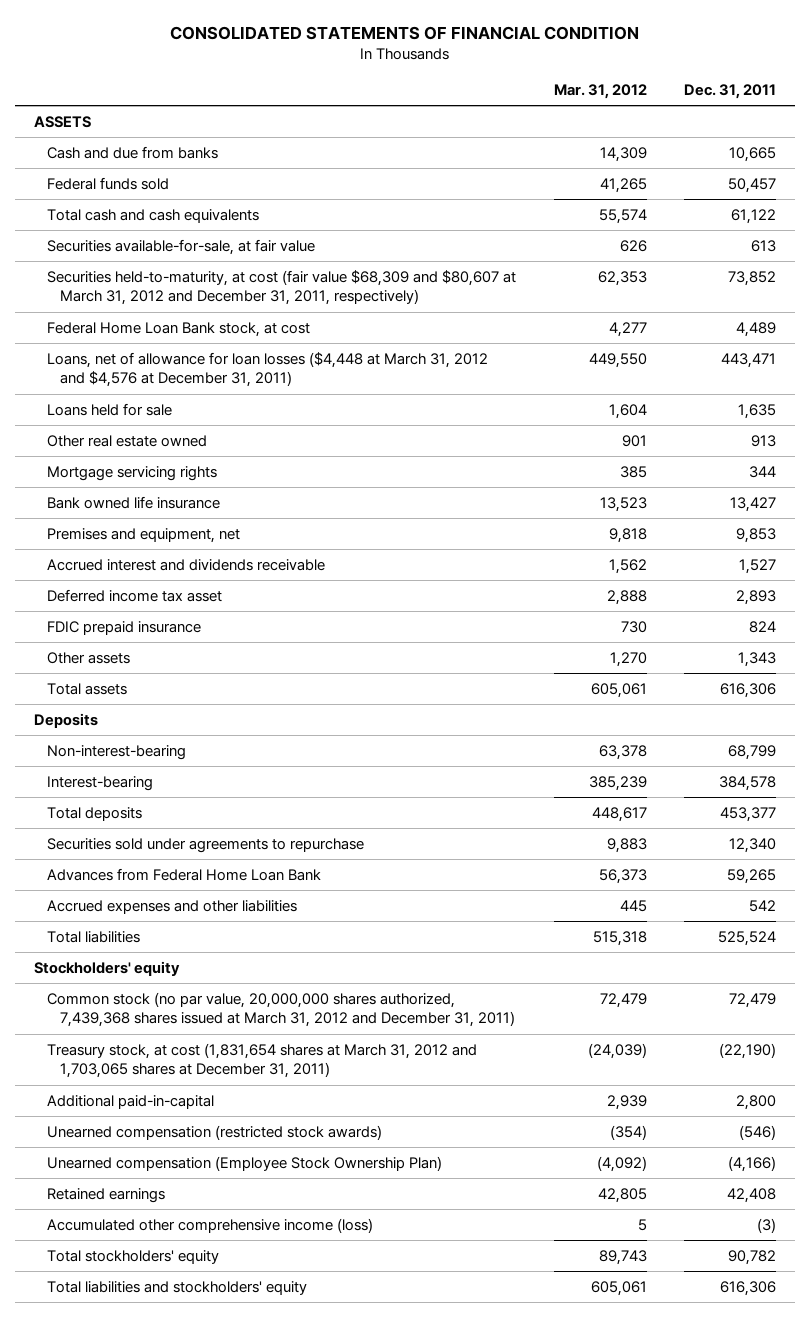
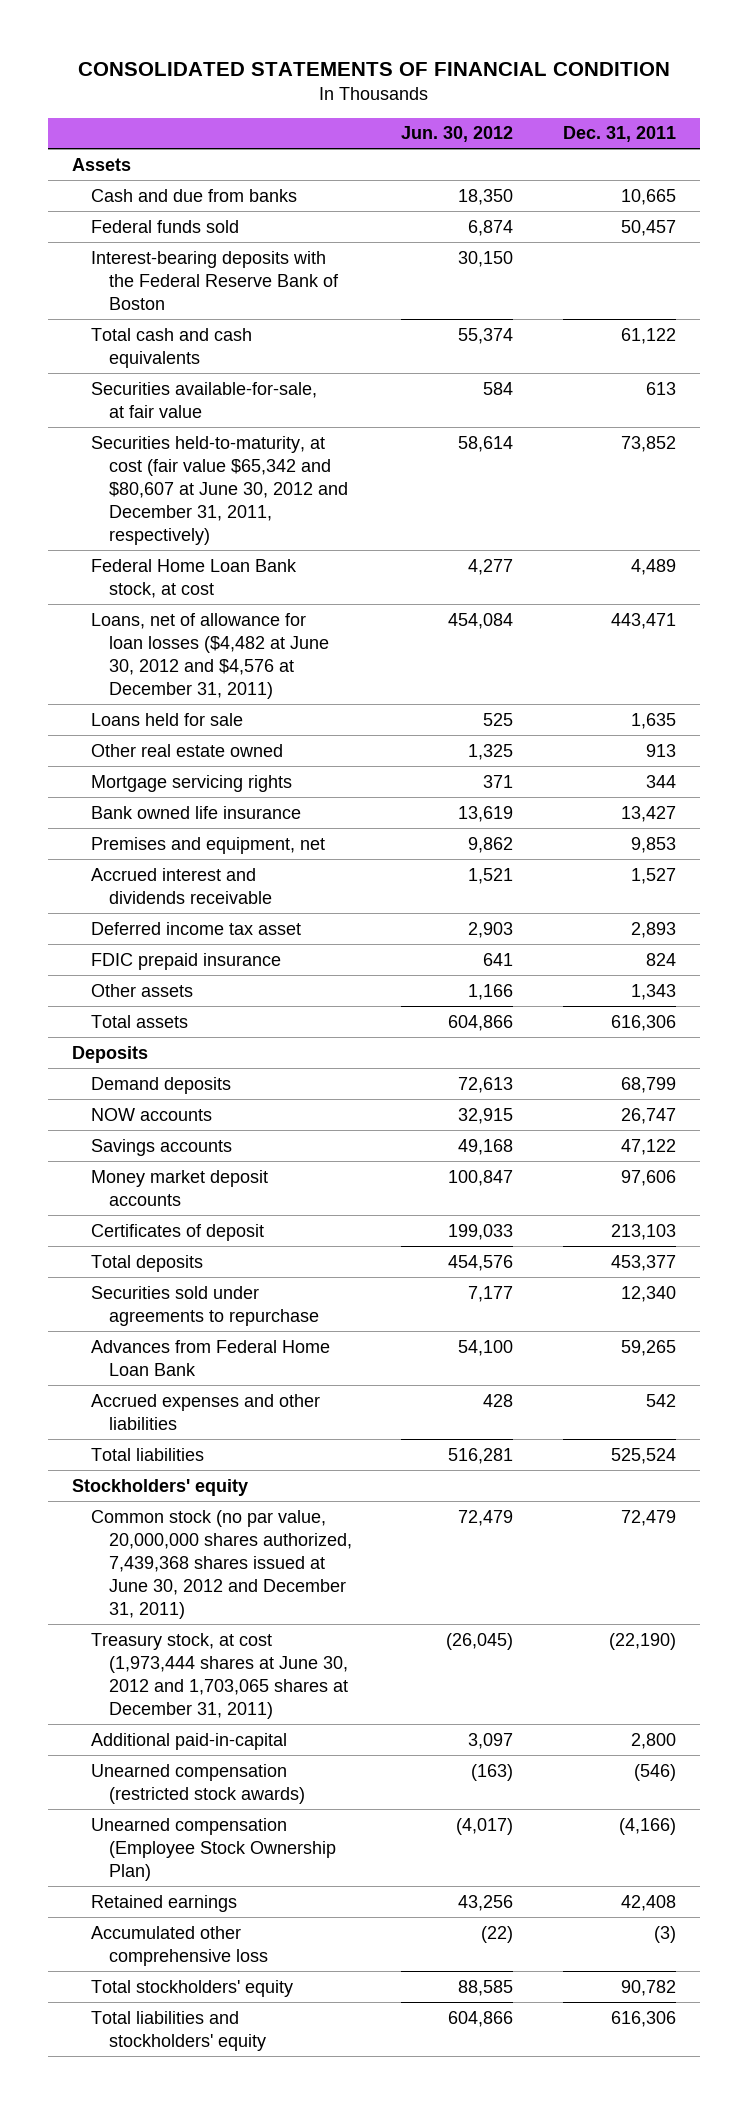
- | Mar. 31, 2012 | Dec. 31, 2011
+ | Jun. 30, 2012 | Dec. 31, 2011
- ASSETS
+ Assets
+ Interest-bearing deposits with the Federal Reserve Bank of Boston | 30,150 |
- Securities held-to-maturity, at cost (fair value $68,309 and $80,607 at March 31, 2012 and December 31, 2011, respectively) | 62,353 | 73,852
+ Securities held-to-maturity, at cost (fair value $65,342 and $80,607 at June 30, 2012 and December 31, 2011, respectively) | 58,614 | 73,852
- Loans, net of allowance for loan losses ($4,448 at March 31, 2012 and $4,576 at December 31, 2011) | 449,550 | 443,471
+ Loans, net of allowance for loan losses ($4,482 at June 30, 2012 and $4,576 at December 31, 2011) | 454,084 | 443,471
- Non-interest-bearing | 63,378 | 68,799
- Interest-bearing | 385,239 | 384,578
+ Demand deposits | 72,613 | 68,799
+ NOW accounts | 32,915 | 26,747
+ Savings accounts | 49,168 | 47,122
+ Money market deposit accounts | 100,847 | 97,606
+ Certificates of deposit | 199,033 | 213,103
- Common stock (no par value, 20,000,000 shares authorized, 7,439,368 shares issued at March 31, 2012 and December 31, 2011) | 72,479 | 72,479
- Treasury stock, at cost (1,831,654 shares at March 31, 2012 and 1,703,065 shares at December 31, 2011) | (24,039) | (22,190)
+ Common stock (no par value, 20,000,000 shares authorized, 7,439,368 shares issued at June 30, 2012 and December 31, 2011) | 72,479 | 72,479
+ Treasury stock, at cost (1,973,444 shares at June 30, 2012 and 1,703,065 shares at December 31, 2011) | (26,045) | (22,190)
- Accumulated other comprehensive income (loss) | 5 | (3)
+ Accumulated other comprehensive loss | (22) | (3)

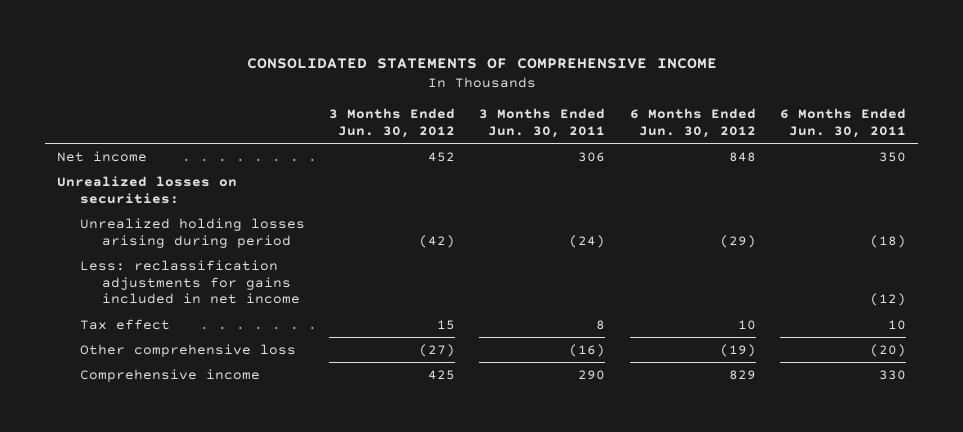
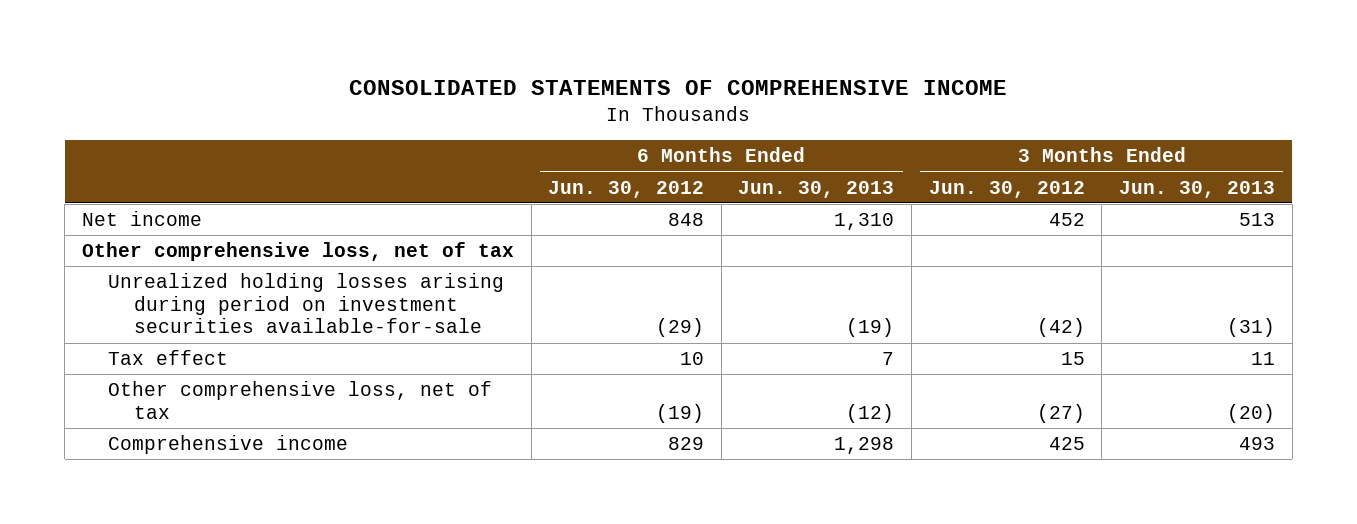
- | 3 Months Ended Jun. 30, 2012 | 3 Months Ended Jun. 30, 2011 | 6 Months Ended Jun. 30, 2012 | 6 Months Ended Jun. 30, 2011
+ | 6 Months Ended Jun. 30, 2012 | 6 Months Ended Jun. 30, 2013 | 3 Months Ended Jun. 30, 2012 | 3 Months Ended Jun. 30, 2013
- Unrealized losses on securities:
- Unrealized holding losses arising during period | (42) | (24) | (29) | (18)
- Less: reclassification adjustments for gains included in net income | | | | (12)
+ Other comprehensive loss, net of tax
+ Unrealized holding losses arising during period on investment securities available-for-sale | (29) | (19) | (42) | (31)
- Other comprehensive loss | (27) | (16) | (19) | (20)
+ Other comprehensive loss, net of tax | (19) | (12) | (27) | (20)

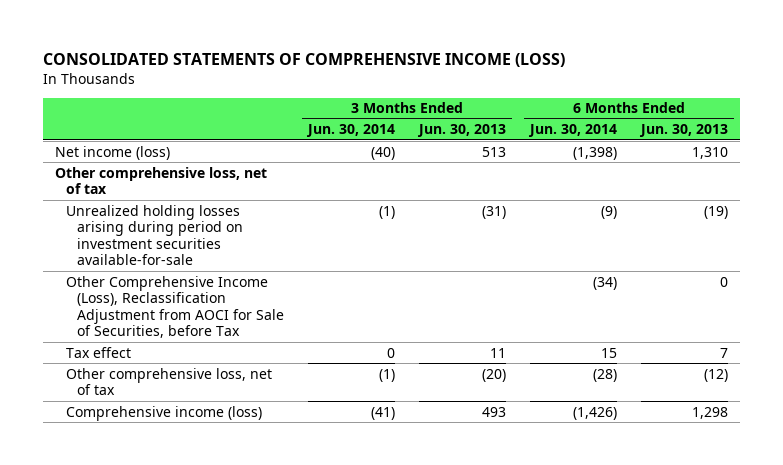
- CONSOLIDATED STATEMENTS OF COMPREHENSIVE INCOME
+ CONSOLIDATED STATEMENTS OF COMPREHENSIVE INCOME (LOSS)
- | 6 Months Ended Jun. 30, 2012 | 6 Months Ended Jun. 30, 2013 | 3 Months Ended Jun. 30, 2012 | 3 Months Ended Jun. 30, 2013
+ | 3 Months Ended Jun. 30, 2014 | 3 Months Ended Jun. 30, 2013 | 6 Months Ended Jun. 30, 2014 | 6 Months Ended Jun. 30, 2013
- Net income | 848 | 1,310 | 452 | 513
+ Net income (loss) | (40) | 513 | (1,398) | 1,310
+ Other Comprehensive Income (Loss), Reclassification Adjustment from AOCI for Sale of Securities, before Tax | | | (34) | 0
- Comprehensive income | 829 | 1,298 | 425 | 493
+ Comprehensive income (loss) | (41) | 493 | (1,426) | 1,298

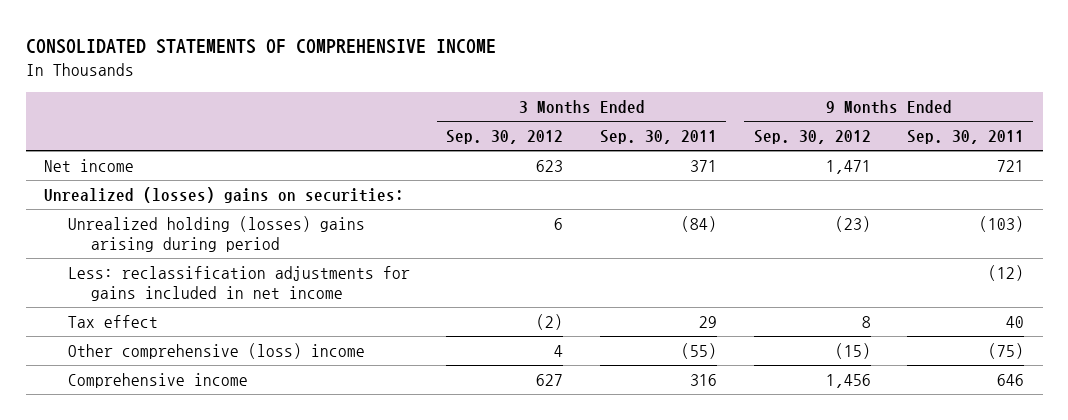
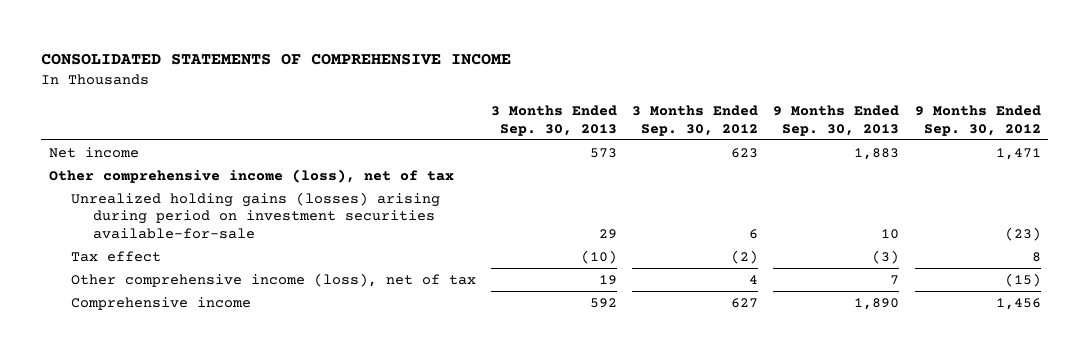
- | 3 Months Ended Sep. 30, 2012 | 3 Months Ended Sep. 30, 2011 | 9 Months Ended Sep. 30, 2012 | 9 Months Ended Sep. 30, 2011
+ | 3 Months Ended Sep. 30, 2013 | 3 Months Ended Sep. 30, 2012 | 9 Months Ended Sep. 30, 2013 | 9 Months Ended Sep. 30, 2012
- Unrealized (losses) gains on securities:
- Unrealized holding (losses) gains arising during period | 6 | (84) | (23) | (103)
- Less: reclassification adjustments for gains included in net income | | | | (12)
+ Other comprehensive income (loss), net of tax
+ Unrealized holding gains (losses) arising during period on investment securities available-for-sale | 29 | 6 | 10 | (23)
- Other comprehensive (loss) income | 4 | (55) | (15) | (75)
+ Other comprehensive income (loss), net of tax | 19 | 4 | 7 | (15)

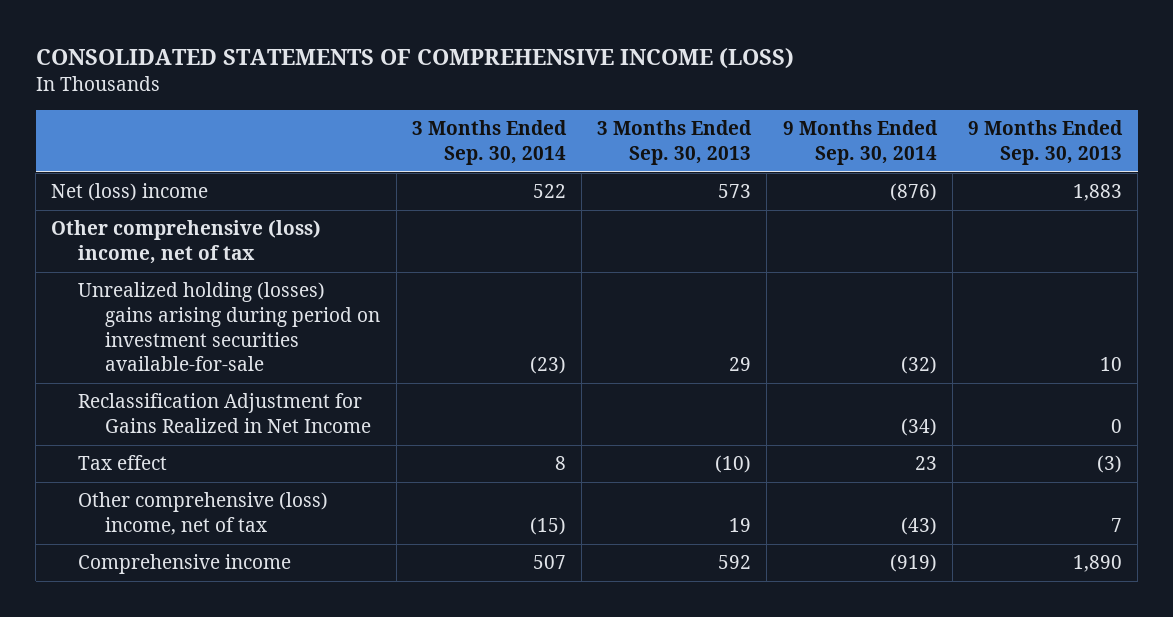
- CONSOLIDATED STATEMENTS OF COMPREHENSIVE INCOME
+ CONSOLIDATED STATEMENTS OF COMPREHENSIVE INCOME (LOSS)
- | 3 Months Ended Sep. 30, 2013 | 3 Months Ended Sep. 30, 2012 | 9 Months Ended Sep. 30, 2013 | 9 Months Ended Sep. 30, 2012
+ | 3 Months Ended Sep. 30, 2014 | 3 Months Ended Sep. 30, 2013 | 9 Months Ended Sep. 30, 2014 | 9 Months Ended Sep. 30, 2013
- Net income | 573 | 623 | 1,883 | 1,471
- Other comprehensive income (loss), net of tax
- Unrealized holding gains (losses) arising during period on investment securities available-for-sale | 29 | 6 | 10 | (23)
+ Net (loss) income | 522 | 573 | (876) | 1,883
+ Other comprehensive (loss) income, net of tax
+ Unrealized holding (losses) gains arising during period on investment securities available-for-sale | (23) | 29 | (32) | 10
+ Reclassification Adjustment for Gains Realized in Net Income | | | (34) | 0
- Other comprehensive income (loss), net of tax | 19 | 4 | 7 | (15)
+ Other comprehensive (loss) income, net of tax | (15) | 19 | (43) | 7

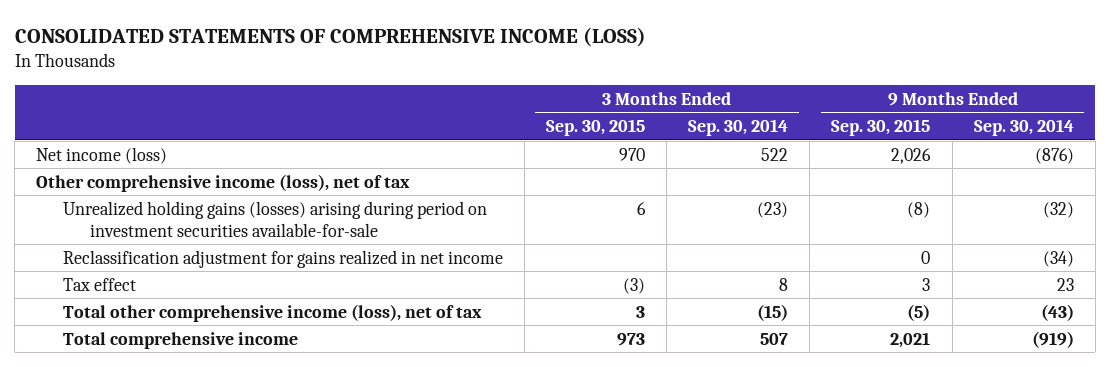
- | 3 Months Ended Sep. 30, 2014 | 3 Months Ended Sep. 30, 2013 | 9 Months Ended Sep. 30, 2014 | 9 Months Ended Sep. 30, 2013
+ | 3 Months Ended Sep. 30, 2015 | 3 Months Ended Sep. 30, 2014 | 9 Months Ended Sep. 30, 2015 | 9 Months Ended Sep. 30, 2014
- Net (loss) income | 522 | 573 | (876) | 1,883
- Other comprehensive (loss) income, net of tax
- Unrealized holding (losses) gains arising during period on investment securities available-for-sale | (23) | 29 | (32) | 10
- Reclassification Adjustment for Gains Realized in Net Income | | | (34) | 0
+ Net income (loss) | 970 | 522 | 2,026 | (876)
+ Other comprehensive income (loss), net of tax
+ Unrealized holding gains (losses) arising during period on investment securities available-for-sale | 6 | (23) | (8) | (32)
+ Reclassification adjustment for gains realized in net income | | | 0 | (34)
- Other comprehensive (loss) income, net of tax | (15) | 19 | (43) | 7
- Comprehensive income | 507 | 592 | (919) | 1,890
+ Total other comprehensive income (loss), net of tax | 3 | (15) | (5) | (43)
+ Total comprehensive income | 973 | 507 | 2,021 | (919)

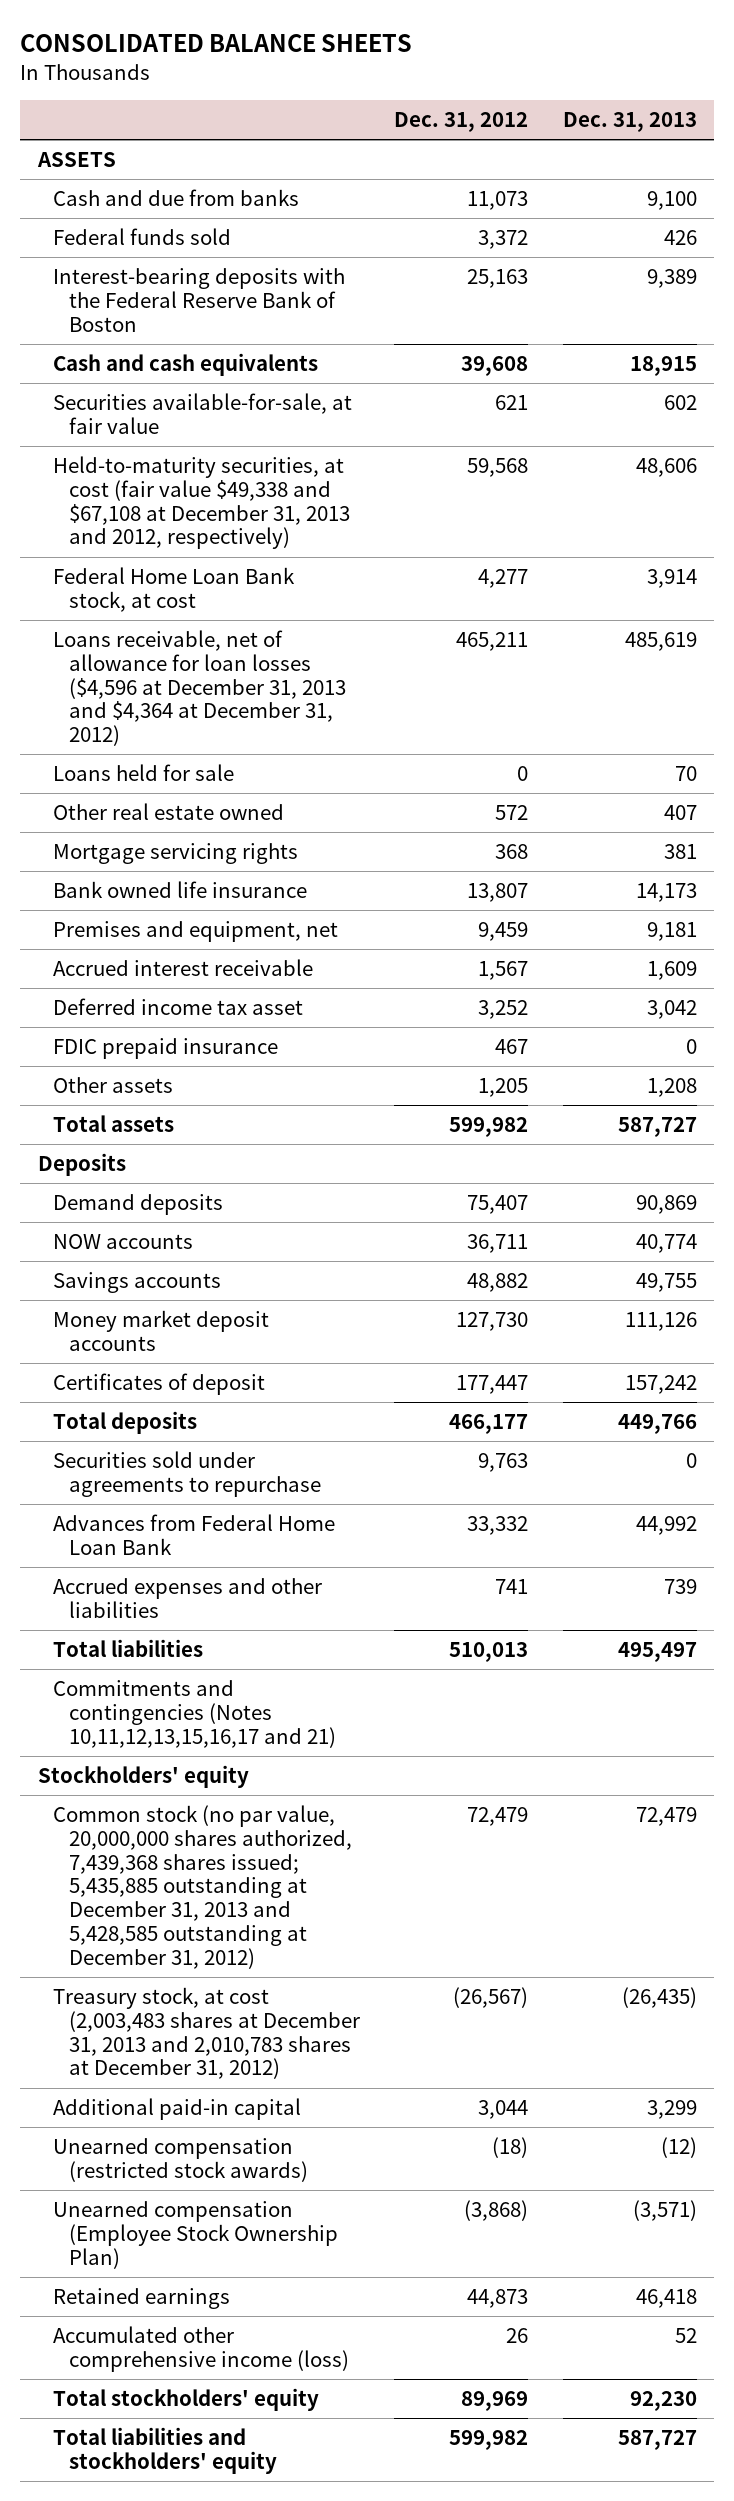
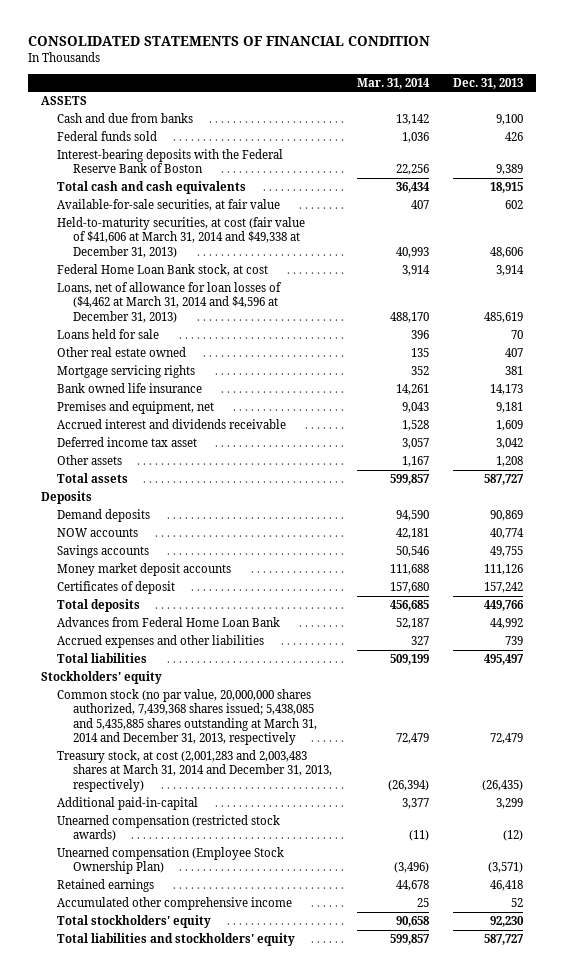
- CONSOLIDATED BALANCE SHEETS
+ CONSOLIDATED STATEMENTS OF FINANCIAL CONDITION
- | Dec. 31, 2012 | Dec. 31, 2013
+ | Mar. 31, 2014 | Dec. 31, 2013
- Cash and cash equivalents | 39,608 | 18,915
- Securities available-for-sale, at fair value | 621 | 602
- Held-to-maturity securities, at cost (fair value $49,338 and $67,108 at December 31, 2013 and 2012, respectively) | 59,568 | 48,606
+ Total cash and cash equivalents | 36,434 | 18,915
+ Available-for-sale securities, at fair value | 407 | 602
+ Held-to-maturity securities, at cost (fair value of $41,606 at March 31, 2014 and $49,338 at December 31, 2013) | 40,993 | 48,606
- Loans receivable, net of allowance for loan losses ($4,596 at December 31, 2013 and $4,364 at December 31, 2012) | 465,211 | 485,619
+ Loans, net of allowance for loan losses of ($4,462 at March 31, 2014 and $4,596 at December 31, 2013) | 488,170 | 485,619
- Accrued interest receivable | 1,567 | 1,609
+ Accrued interest and dividends receivable | 1,528 | 1,609
- FDIC prepaid insurance | 467 | 0
- Securities sold under agreements to repurchase | 9,763 | 0
- Commitments and contingencies (Notes 10,11,12,13,15,16,17 and 21)
- Common stock (no par value, 20,000,000 shares authorized, 7,439,368 shares issued; 5,435,885 outstanding at December 31, 2013 and 5,428,585 outstanding at December 31, 2012) | 72,479 | 72,479
- Treasury stock, at cost (2,003,483 shares at December 31, 2013 and 2,010,783 shares at December 31, 2012) | (26,567) | (26,435)
- Additional paid-in capital | 3,044 | 3,299
+ Common stock (no par value, 20,000,000 shares authorized, 7,439,368 shares issued; 5,438,085 and 5,435,885 shares outstanding at March 31, 2014 and December 31, 2013, respectively | 72,479 | 72,479
+ Treasury stock, at cost (2,001,283 and 2,003,483 shares at March 31, 2014 and December 31, 2013, respectively) | (26,394) | (26,435)
+ Additional paid-in-capital | 3,377 | 3,299
- Accumulated other comprehensive income (loss) | 26 | 52
+ Accumulated other comprehensive income | 25 | 52

